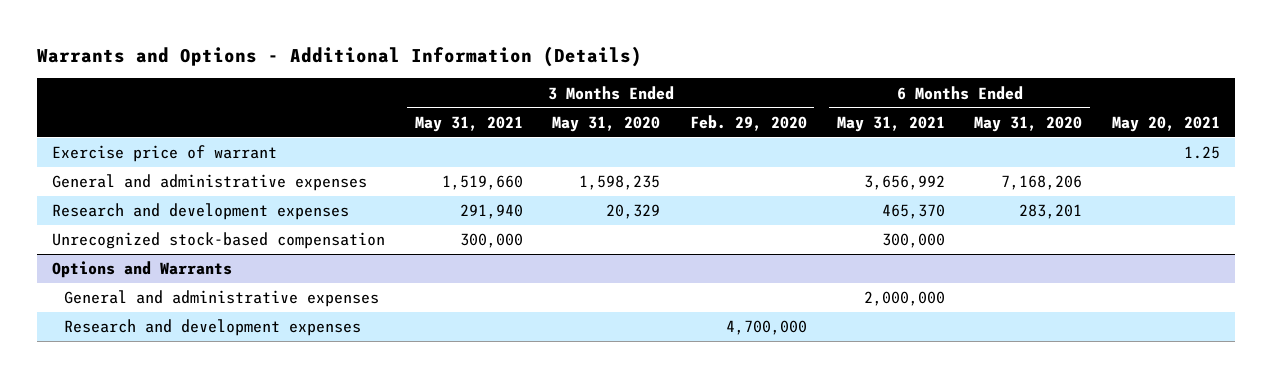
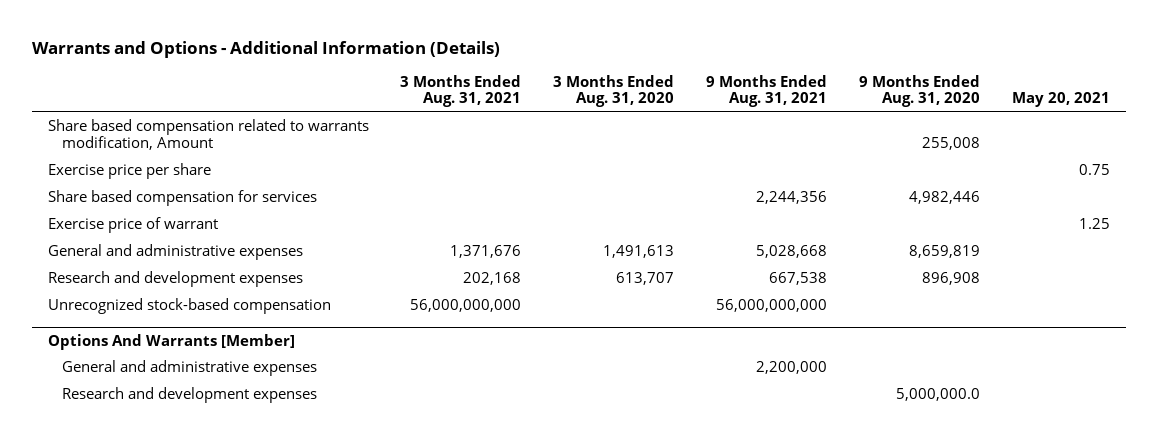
- | 3 Months Ended May 31, 2021 | 3 Months Ended May 31, 2020 | 3 Months Ended Feb. 29, 2020 | 6 Months Ended May 31, 2021 | 6 Months Ended May 31, 2020 | May 20, 2021
+ | 3 Months Ended Aug. 31, 2021 | 3 Months Ended Aug. 31, 2020 | 9 Months Ended Aug. 31, 2021 | 9 Months Ended Aug. 31, 2020 | May 20, 2021
+ Share based compensation related to warrants modification, Amount | | | | 255,008 |
+ Exercise price per share | | | | | 0.75
+ Share based compensation for services | | | 2,244,356 | 4,982,446 |
- Options and Warrants
+ Options And Warrants [Member]

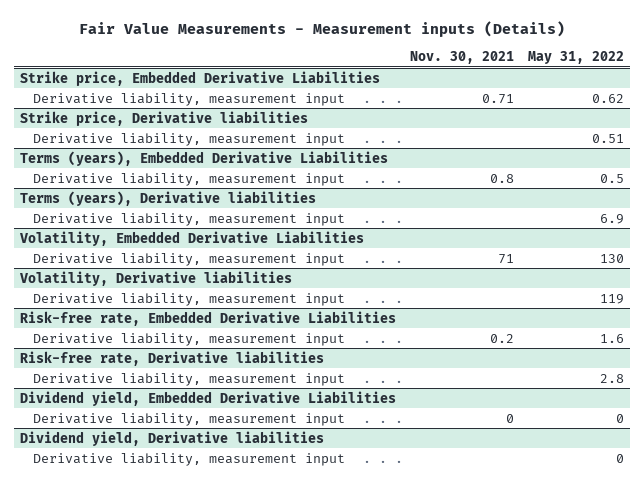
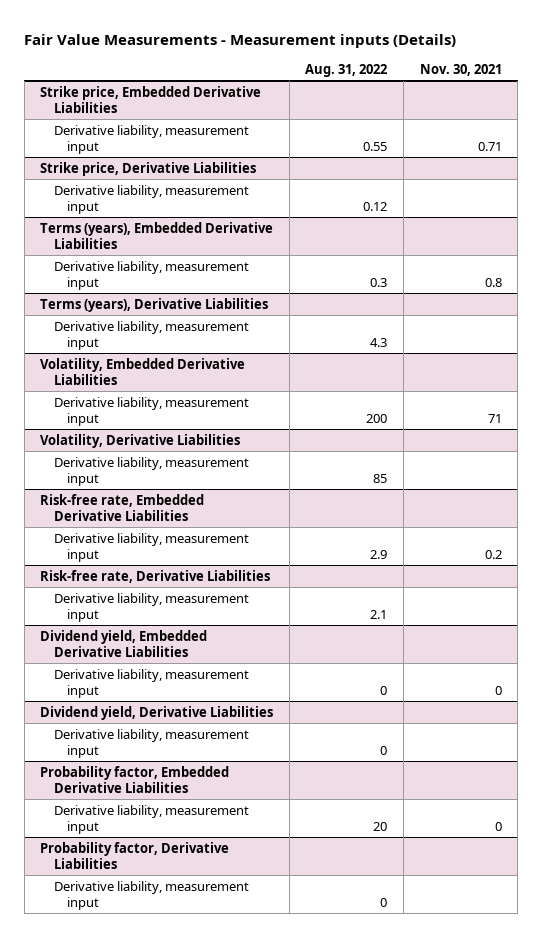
- | Nov. 30, 2021 | May 31, 2022
+ | Aug. 31, 2022 | Nov. 30, 2021
- Strike price, Derivative liabilities
+ Strike price, Derivative Liabilities
- Terms (years), Derivative liabilities
+ Terms (years), Derivative Liabilities
- Volatility, Derivative liabilities
+ Volatility, Derivative Liabilities
- Risk-free rate, Derivative liabilities
+ Risk-free rate, Derivative Liabilities
- Dividend yield, Derivative liabilities
+ Dividend yield, Derivative Liabilities
+ Probability factor, Embedded Derivative Liabilities
+ Derivative liability, measurement input | 20 | 0
+ Probability factor, Derivative Liabilities
+ Derivative liability, measurement input | 0 |

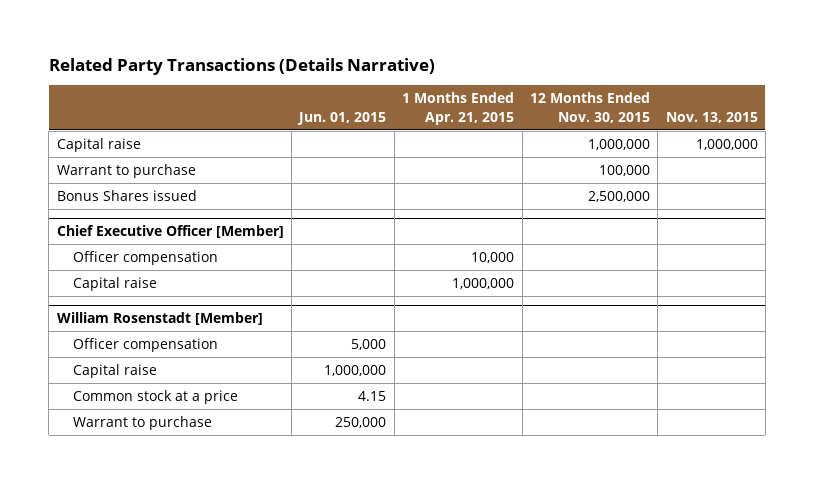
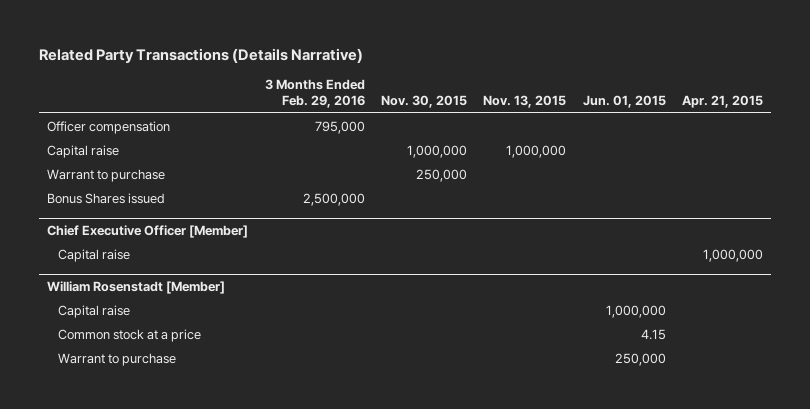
- | Jun. 01, 2015 | 1 Months Ended Apr. 21, 2015 | 12 Months Ended Nov. 30, 2015 | Nov. 13, 2015
+ | 3 Months Ended Feb. 29, 2016 | Nov. 30, 2015 | Nov. 13, 2015 | Jun. 01, 2015 | Apr. 21, 2015
+ Officer compensation | 795,000 | | | |
@ Chief Executive Officer [Member]
- Officer compensation | | 10,000 | |
@ William Rosenstadt [Member]
- Officer compensation | 5,000 | | |

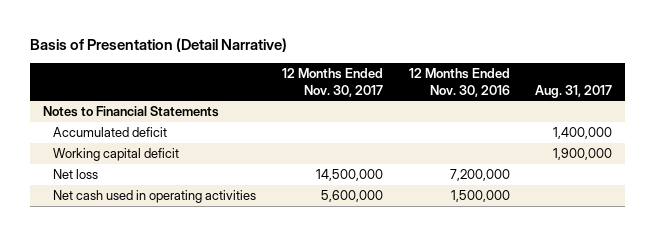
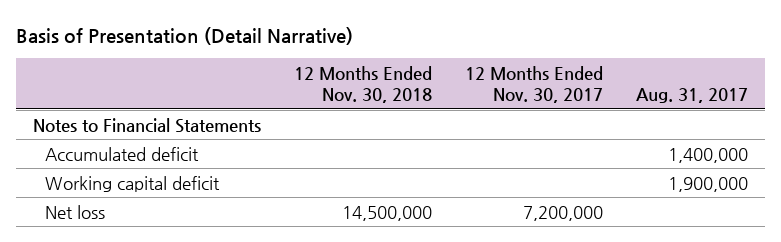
- | 12 Months Ended Nov. 30, 2017 | 12 Months Ended Nov. 30, 2016 | Aug. 31, 2017
+ | 12 Months Ended Nov. 30, 2018 | 12 Months Ended Nov. 30, 2017 | Aug. 31, 2017
- Net loss | 14,500,000 | 7,200,000 |
- Net cash used in operating activities | 5,600,000 | 1,500,000 |
+ Net loss | 14,500,000 | 7,200,000 |

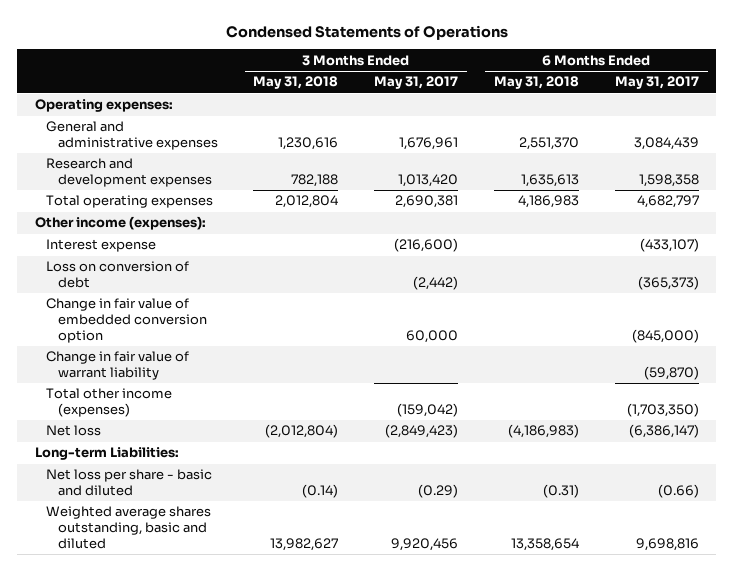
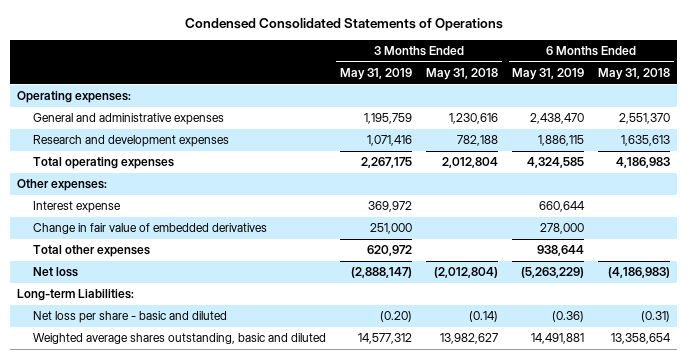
- Condensed Statements of Operations
+ Condensed Consolidated Statements of Operations
- | 3 Months Ended May 31, 2018 | 3 Months Ended May 31, 2017 | 6 Months Ended May 31, 2018 | 6 Months Ended May 31, 2017
+ | 3 Months Ended May 31, 2019 | 3 Months Ended May 31, 2018 | 6 Months Ended May 31, 2019 | 6 Months Ended May 31, 2018
- Other income (expenses):
+ Other expenses:
- Loss on conversion of debt | | (2,442) | | (365,373)
- Change in fair value of embedded conversion option | | 60,000 | | (845,000)
- Change in fair value of warrant liability | | | | (59,870)
- Total other income (expenses) | | (159,042) | | (1,703,350)
+ Change in fair value of embedded derivatives | 251,000 | | 278,000 |
+ Total other expenses | 620,972 | | 938,644 |

